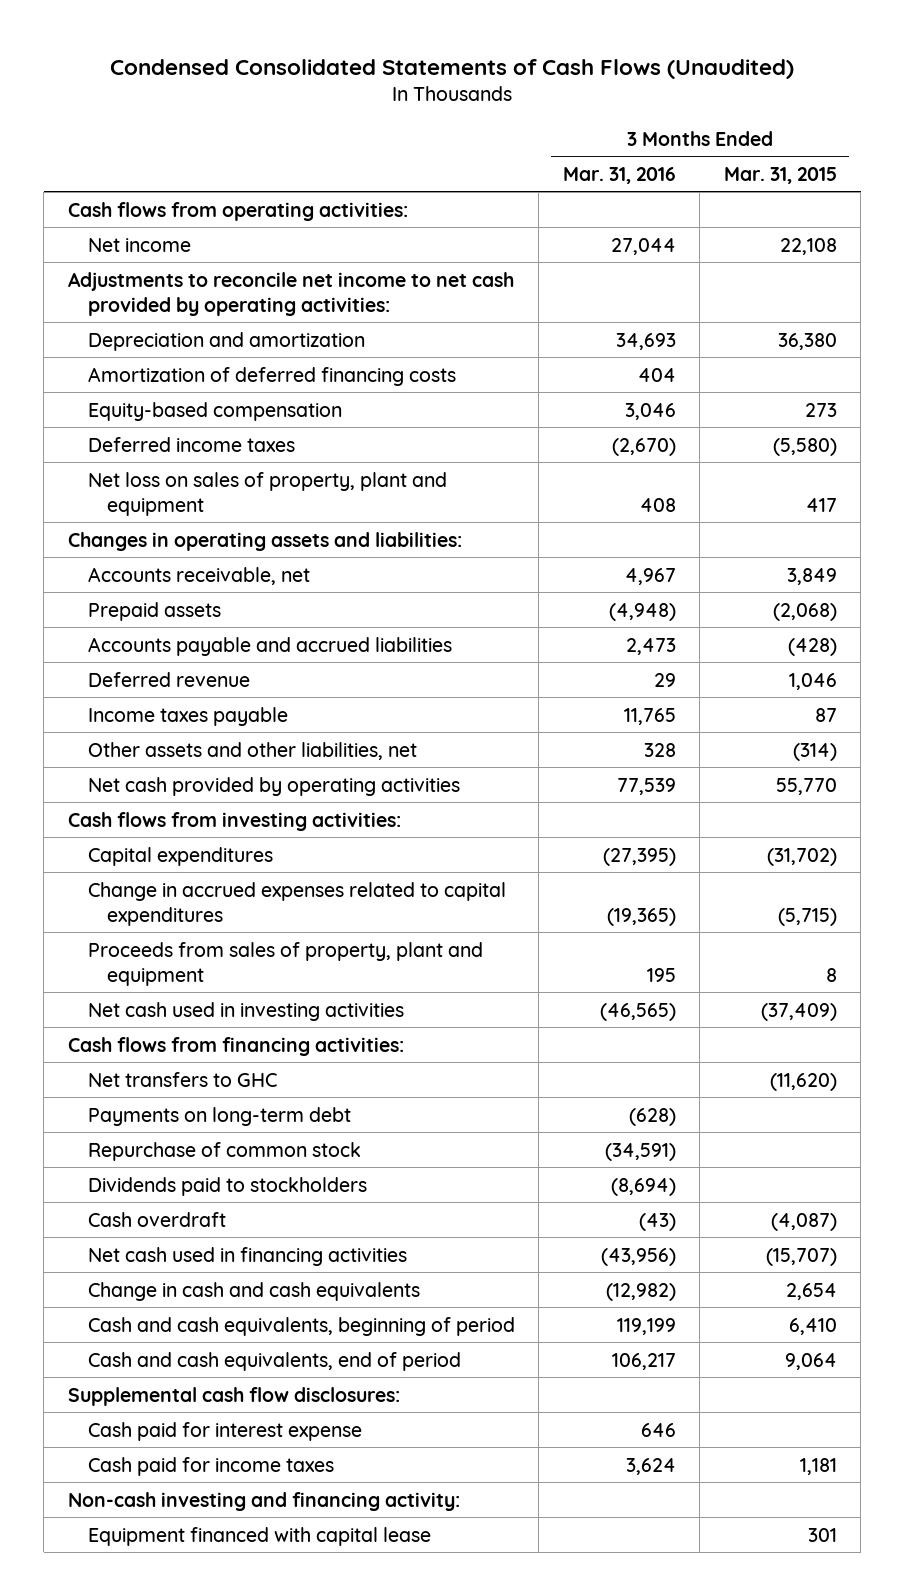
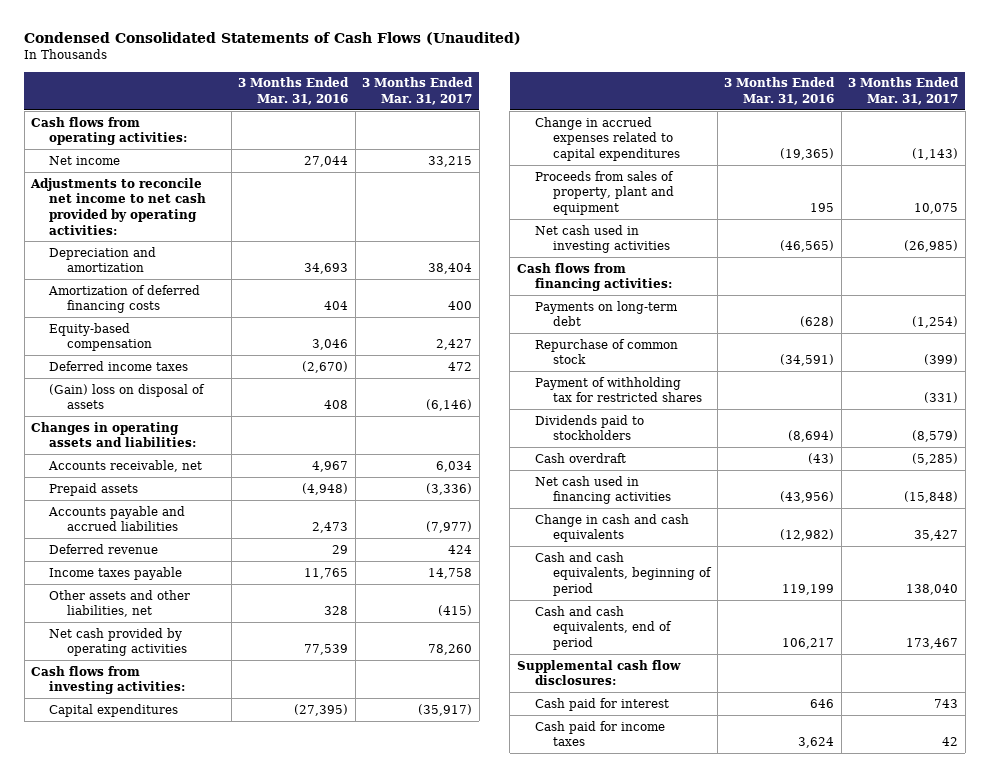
- | 3 Months Ended Mar. 31, 2016 | 3 Months Ended Mar. 31, 2015
+ | 3 Months Ended Mar. 31, 2016 | 3 Months Ended Mar. 31, 2017
- Net loss on sales of property, plant and equipment | 408 | 417
+ (Gain) loss on disposal of assets | 408 | (6,146)
- Net transfers to GHC | | (11,620)
+ Payment of withholding tax for restricted shares | | (331)
- Cash paid for interest expense | 646 |
+ Cash paid for interest | 646 | 743
- Non-cash investing and financing activity:
- Equipment financed with capital lease | | 301

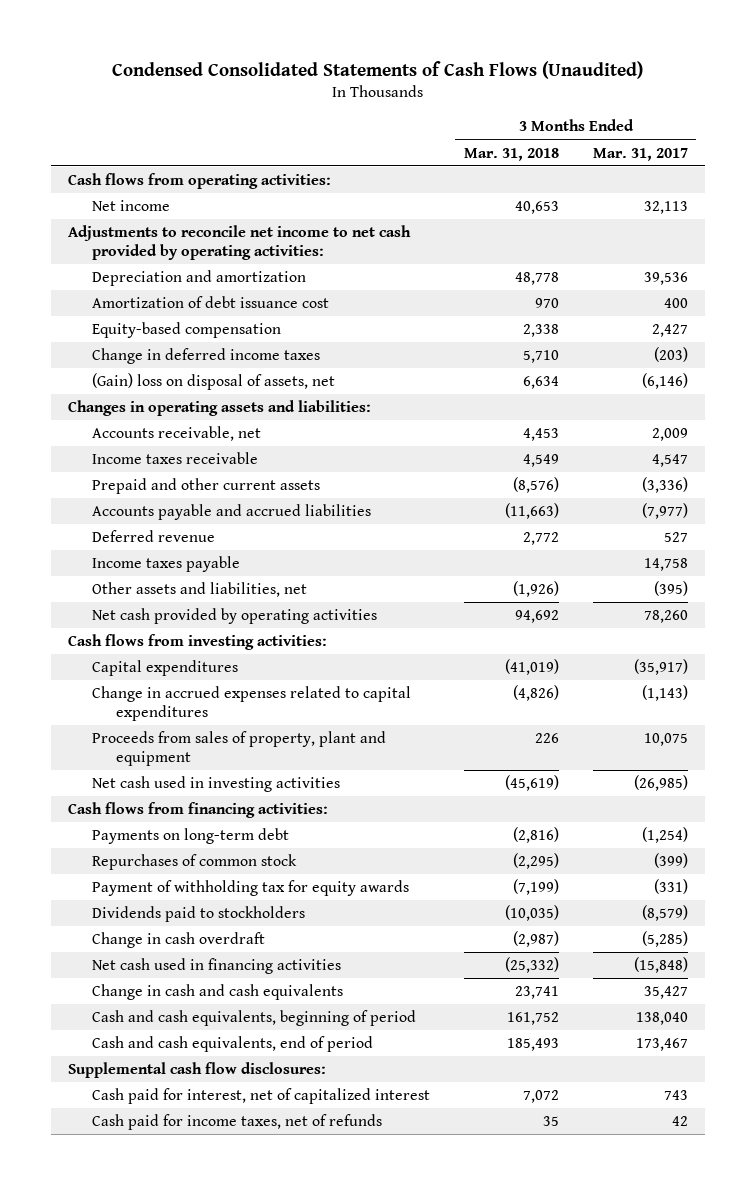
- | 3 Months Ended Mar. 31, 2016 | 3 Months Ended Mar. 31, 2017
+ | 3 Months Ended Mar. 31, 2018 | 3 Months Ended Mar. 31, 2017
- Net income | 27,044 | 33,215
+ Net income | 40,653 | 32,113
- Depreciation and amortization | 34,693 | 38,404
- Amortization of deferred financing costs | 404 | 400
+ Depreciation and amortization | 48,778 | 39,536
+ Amortization of debt issuance cost | 970 | 400
- Deferred income taxes | (2,670) | 472
- (Gain) loss on disposal of assets | 408 | (6,146)
+ Change in deferred income taxes | 5,710 | (203)
+ (Gain) loss on disposal of assets, net | 6,634 | (6,146)
- Accounts receivable, net | 4,967 | 6,034
- Prepaid assets | (4,948) | (3,336)
+ Accounts receivable, net | 4,453 | 2,009
+ Income taxes receivable | 4,549 | 4,547
+ Prepaid and other current assets | (8,576) | (3,336)
- Deferred revenue | 29 | 424
+ Deferred revenue | 2,772 | 527
- Other assets and other liabilities, net | 328 | (415)
+ Other assets and liabilities, net | (1,926) | (395)
- Repurchase of common stock | (34,591) | (399)
- Payment of withholding tax for restricted shares | | (331)
+ Repurchases of common stock | (2,295) | (399)
+ Payment of withholding tax for equity awards | (7,199) | (331)
- Cash overdraft | (43) | (5,285)
+ Change in cash overdraft | (2,987) | (5,285)
- Cash paid for interest | 646 | 743
- Cash paid for income taxes | 3,624 | 42
+ Cash paid for interest, net of capitalized interest | 7,072 | 743
+ Cash paid for income taxes, net of refunds | 35 | 42

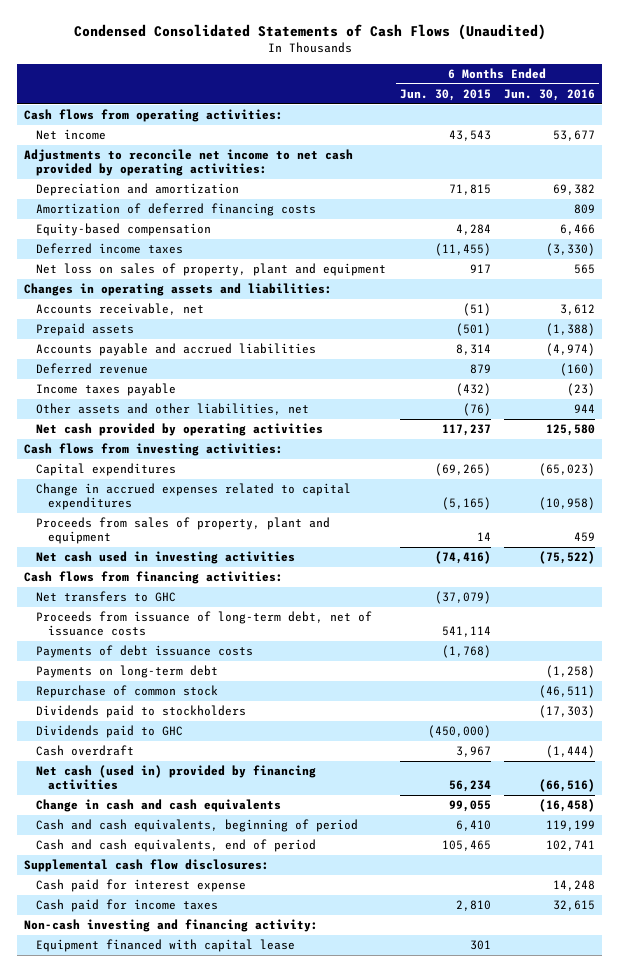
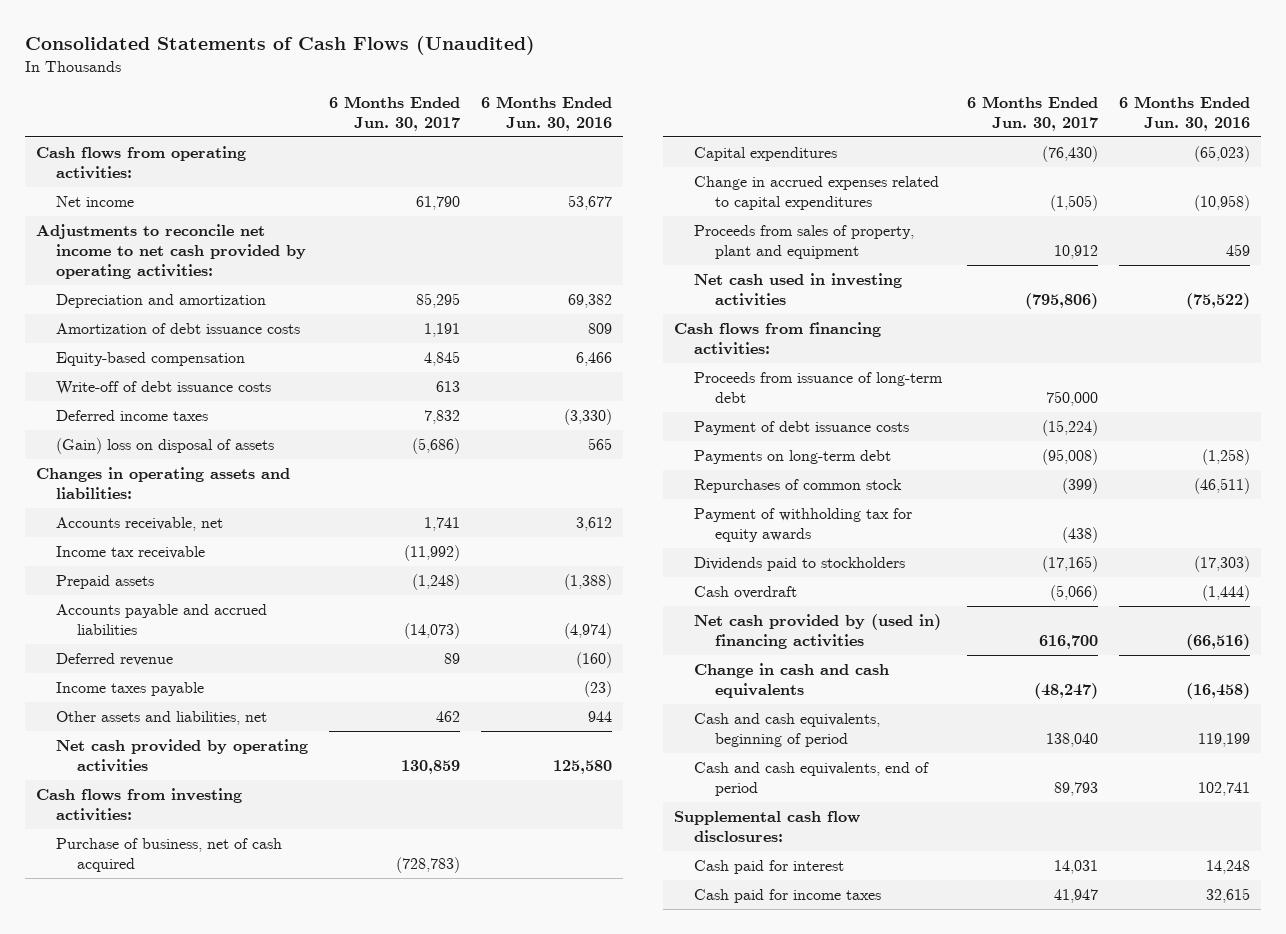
- Condensed Consolidated Statements of Cash Flows (Unaudited)
+ Consolidated Statements of Cash Flows (Unaudited)
- | 6 Months Ended Jun. 30, 2015 | 6 Months Ended Jun. 30, 2016
+ | 6 Months Ended Jun. 30, 2017 | 6 Months Ended Jun. 30, 2016
- Amortization of deferred financing costs | | 809
+ Amortization of debt issuance costs | 1,191 | 809
+ Write-off of debt issuance costs | 613 |
- Net loss on sales of property, plant and equipment | 917 | 565
+ (Gain) loss on disposal of assets | (5,686) | 565
+ Income tax receivable | (11,992) |
- Other assets and other liabilities, net | (76) | 944
+ Other assets and liabilities, net | 462 | 944
+ Purchase of business, net of cash acquired | (728,783) |
- Net transfers to GHC | (37,079) |
- Proceeds from issuance of long-term debt, net of issuance costs | 541,114 |
- Payments of debt issuance costs | (1,768) |
+ Proceeds from issuance of long-term debt | 750,000 |
+ Payment of debt issuance costs | (15,224) |
- Repurchase of common stock | | (46,511)
+ Repurchases of common stock | (399) | (46,511)
+ Payment of withholding tax for equity awards | (438) |
- Dividends paid to GHC | (450,000) |
- Net cash (used in) provided by financing activities | 56,234 | (66,516)
+ Net cash provided by (used in) financing activities | 616,700 | (66,516)
- Cash paid for interest expense | | 14,248
+ Cash paid for interest | 14,031 | 14,248
- Non-cash investing and financing activity:
- Equipment financed with capital lease | 301 |

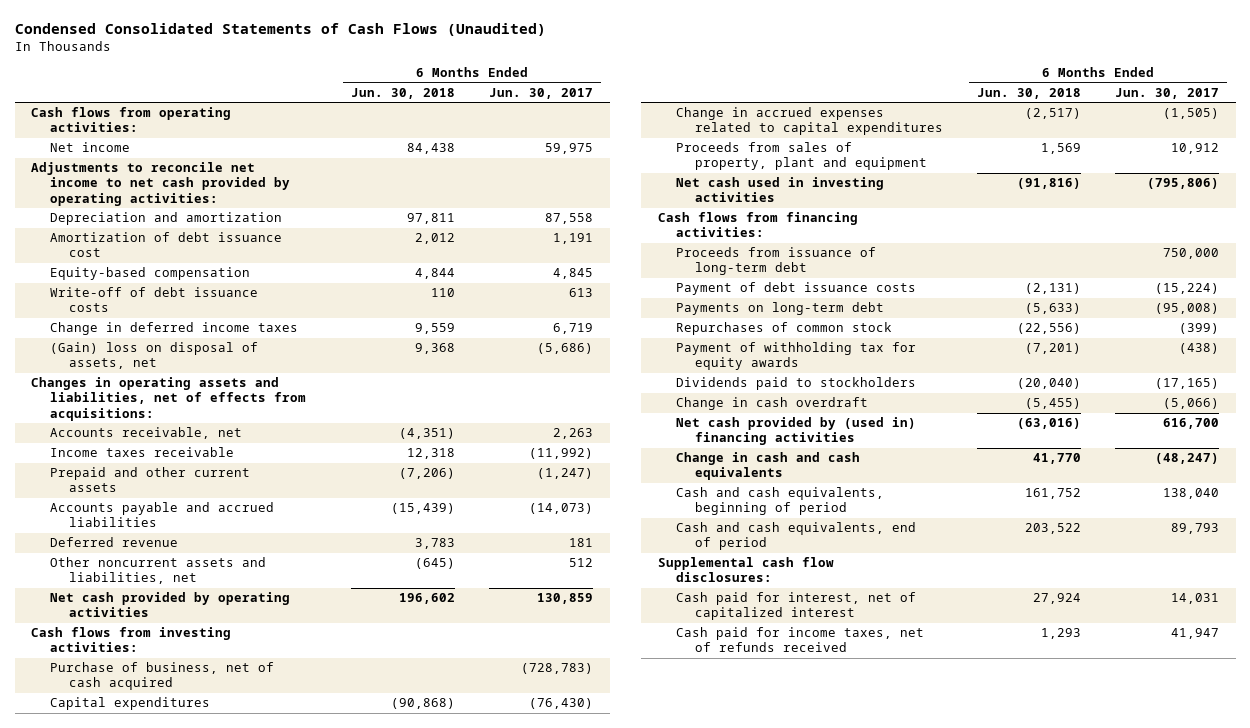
- Consolidated Statements of Cash Flows (Unaudited)
+ Condensed Consolidated Statements of Cash Flows (Unaudited)
- | 6 Months Ended Jun. 30, 2017 | 6 Months Ended Jun. 30, 2016
+ | 6 Months Ended Jun. 30, 2018 | 6 Months Ended Jun. 30, 2017
- Net income | 61,790 | 53,677
+ Net income | 84,438 | 59,975
- Depreciation and amortization | 85,295 | 69,382
- Amortization of debt issuance costs | 1,191 | 809
+ Depreciation and amortization | 97,811 | 87,558
+ Amortization of debt issuance cost | 2,012 | 1,191
- Deferred income taxes | 7,832 | (3,330)
- (Gain) loss on disposal of assets | (5,686) | 565
- Changes in operating assets and liabilities:
- Accounts receivable, net | 1,741 | 3,612
- Income tax receivable | (11,992) |
- Prepaid assets | (1,248) | (1,388)
+ Change in deferred income taxes | 9,559 | 6,719
+ (Gain) loss on disposal of assets, net | 9,368 | (5,686)
+ Changes in operating assets and liabilities, net of effects from acquisitions:
+ Accounts receivable, net | (4,351) | 2,263
+ Income taxes receivable | 12,318 | (11,992)
+ Prepaid and other current assets | (7,206) | (1,247)
- Deferred revenue | 89 | (160)
- Income taxes payable | | (23)
- Other assets and liabilities, net | 462 | 944
+ Deferred revenue | 3,783 | 181
+ Other noncurrent assets and liabilities, net | (645) | 512
- Cash overdraft | (5,066) | (1,444)
+ Change in cash overdraft | (5,455) | (5,066)
- Cash paid for interest | 14,031 | 14,248
- Cash paid for income taxes | 41,947 | 32,615
+ Cash paid for interest, net of capitalized interest | 27,924 | 14,031
+ Cash paid for income taxes, net of refunds received | 1,293 | 41,947

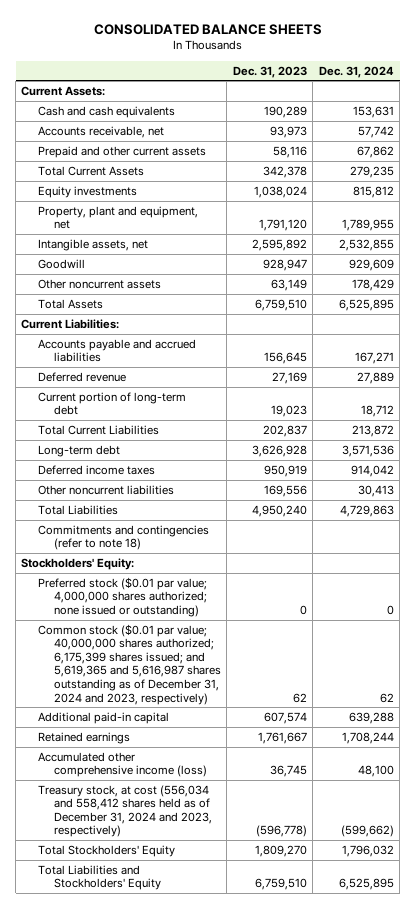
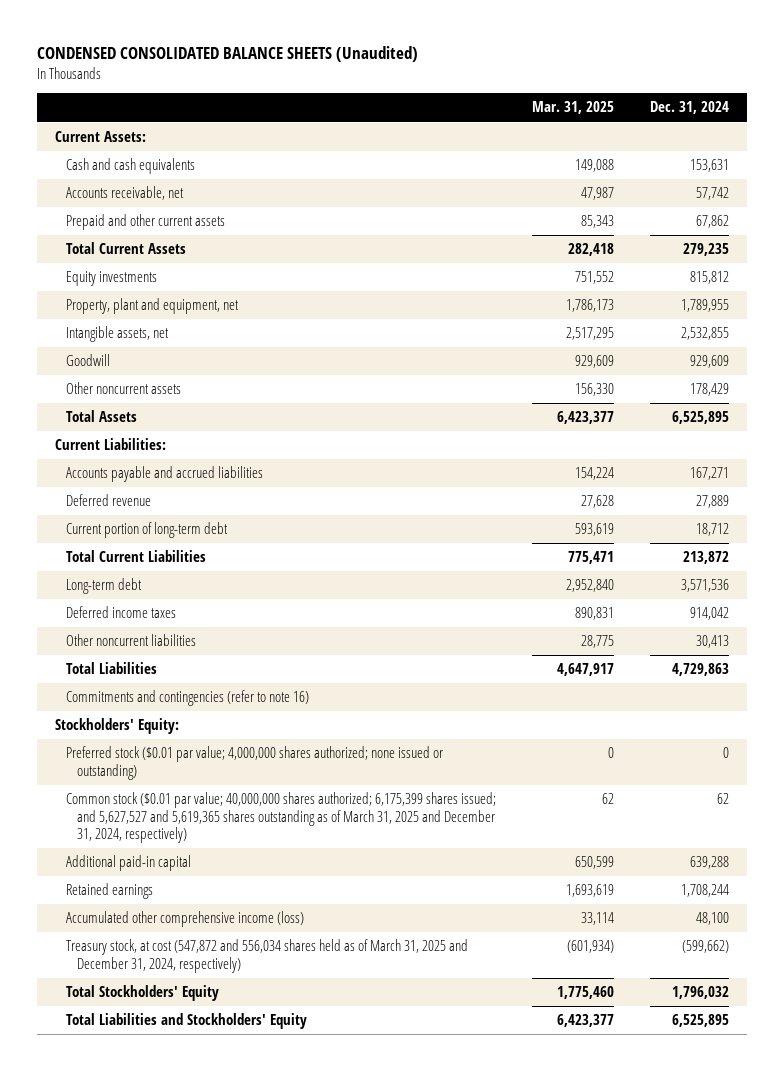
- CONSOLIDATED BALANCE SHEETS
+ CONDENSED CONSOLIDATED BALANCE SHEETS (Unaudited)
- | Dec. 31, 2023 | Dec. 31, 2024
+ | Mar. 31, 2025 | Dec. 31, 2024
- Commitments and contingencies (refer to note 18)
+ Commitments and contingencies (refer to note 16)
- Common stock ($0.01 par value; 40,000,000 shares authorized; 6,175,399 shares issued; and 5,619,365 and 5,616,987 shares outstanding as of December 31, 2024 and 2023, respectively) | 62 | 62
+ Common stock ($0.01 par value; 40,000,000 shares authorized; 6,175,399 shares issued; and 5,627,527 and 5,619,365 shares outstanding as of March 31, 2025 and December 31, 2024, respectively) | 62 | 62
- Treasury stock, at cost (556,034 and 558,412 shares held as of December 31, 2024 and 2023, respectively) | (596,778) | (599,662)
+ Treasury stock, at cost (547,872 and 556,034 shares held as of March 31, 2025 and December 31, 2024, respectively) | (601,934) | (599,662)

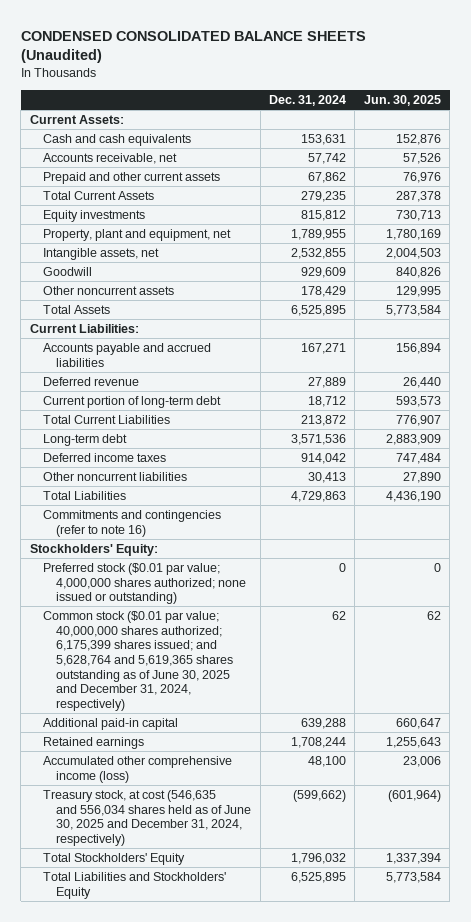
- | Mar. 31, 2025 | Dec. 31, 2024
+ | Dec. 31, 2024 | Jun. 30, 2025
- Common stock ($0.01 par value; 40,000,000 shares authorized; 6,175,399 shares issued; and 5,627,527 and 5,619,365 shares outstanding as of March 31, 2025 and December 31, 2024, respectively) | 62 | 62
+ Common stock ($0.01 par value; 40,000,000 shares authorized; 6,175,399 shares issued; and 5,628,764 and 5,619,365 shares outstanding as of June 30, 2025 and December 31, 2024, respectively) | 62 | 62
- Treasury stock, at cost (547,872 and 556,034 shares held as of March 31, 2025 and December 31, 2024, respectively) | (601,934) | (599,662)
+ Treasury stock, at cost (546,635 and 556,034 shares held as of June 30, 2025 and December 31, 2024, respectively) | (599,662) | (601,964)

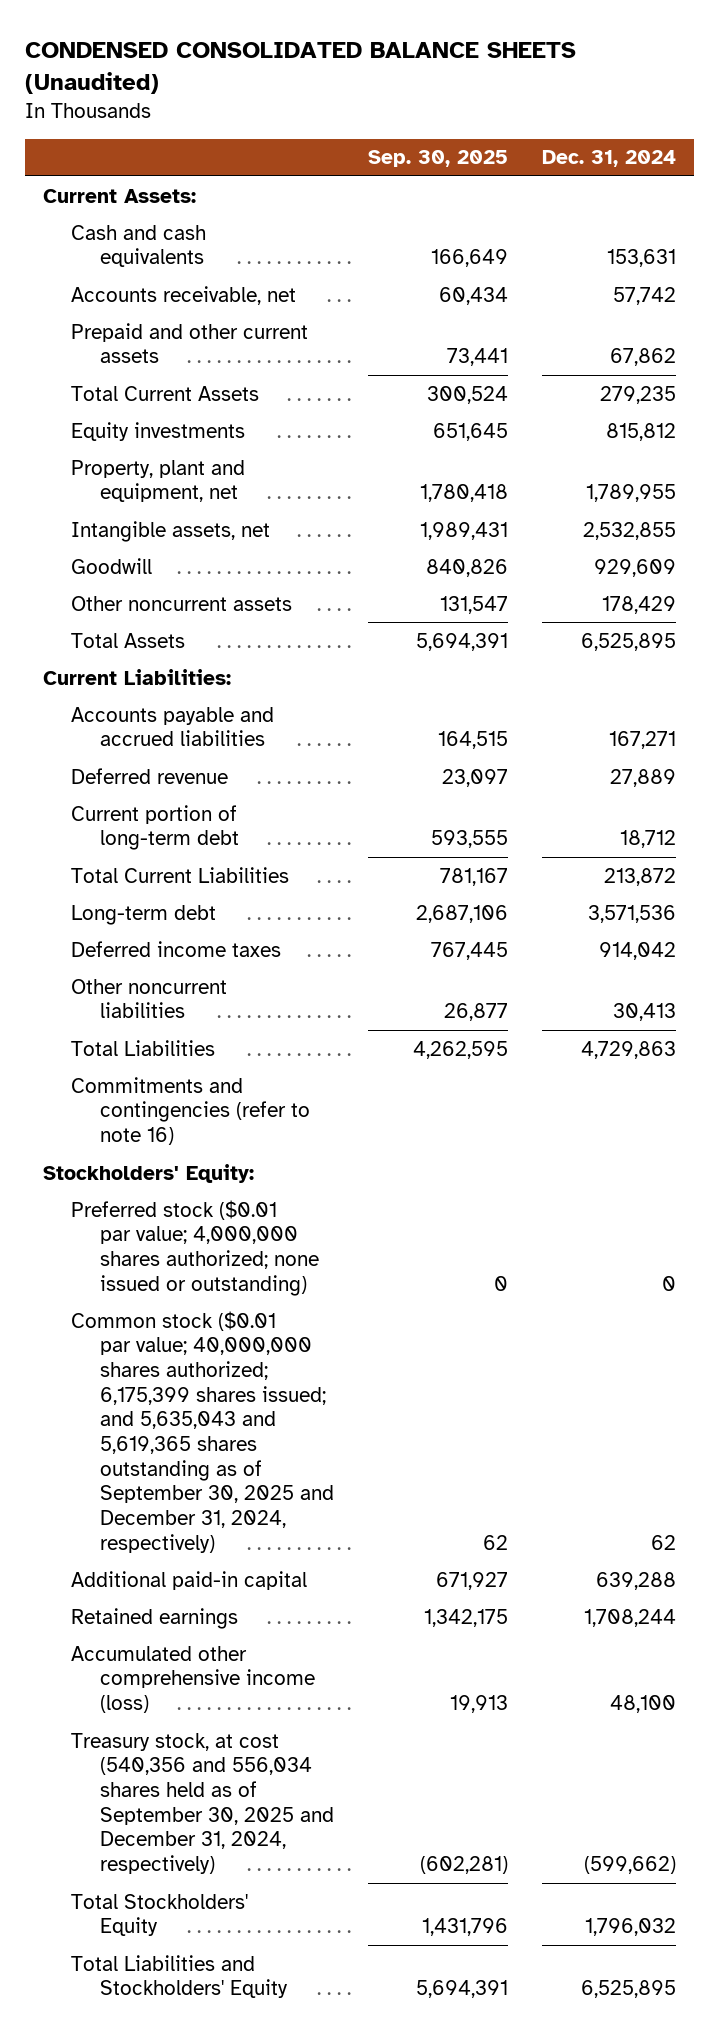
- | Dec. 31, 2024 | Jun. 30, 2025
+ | Sep. 30, 2025 | Dec. 31, 2024
- Common stock ($0.01 par value; 40,000,000 shares authorized; 6,175,399 shares issued; and 5,628,764 and 5,619,365 shares outstanding as of June 30, 2025 and December 31, 2024, respectively) | 62 | 62
+ Common stock ($0.01 par value; 40,000,000 shares authorized; 6,175,399 shares issued; and 5,635,043 and 5,619,365 shares outstanding as of September 30, 2025 and December 31, 2024, respectively) | 62 | 62
- Treasury stock, at cost (546,635 and 556,034 shares held as of June 30, 2025 and December 31, 2024, respectively) | (599,662) | (601,964)
+ Treasury stock, at cost (540,356 and 556,034 shares held as of September 30, 2025 and December 31, 2024, respectively) | (602,281) | (599,662)

